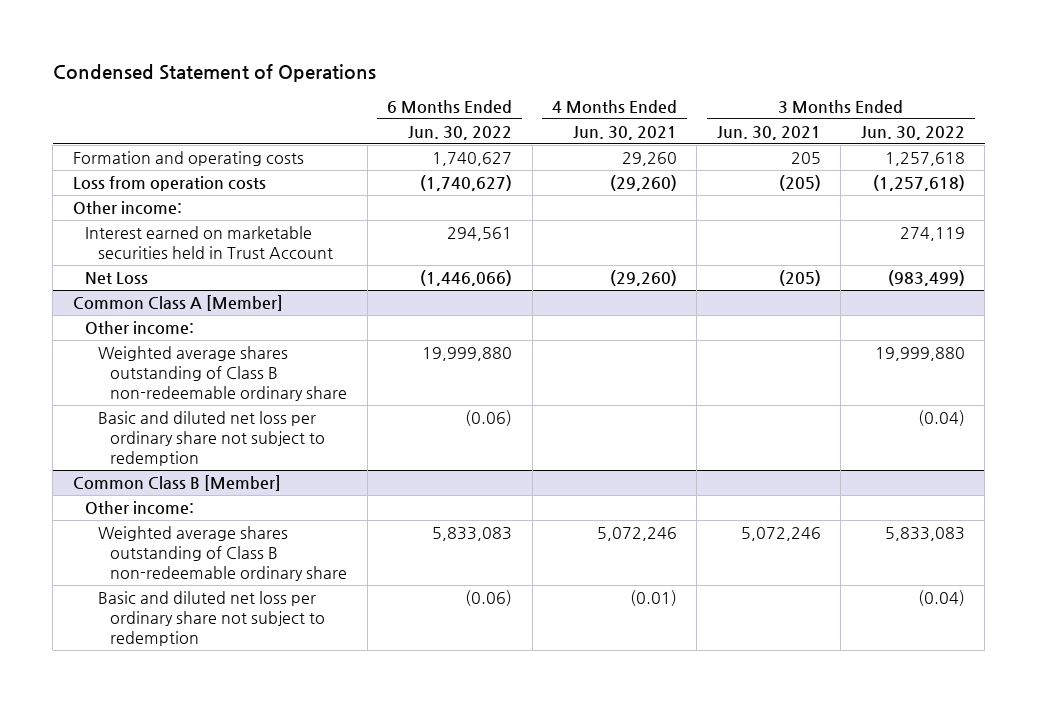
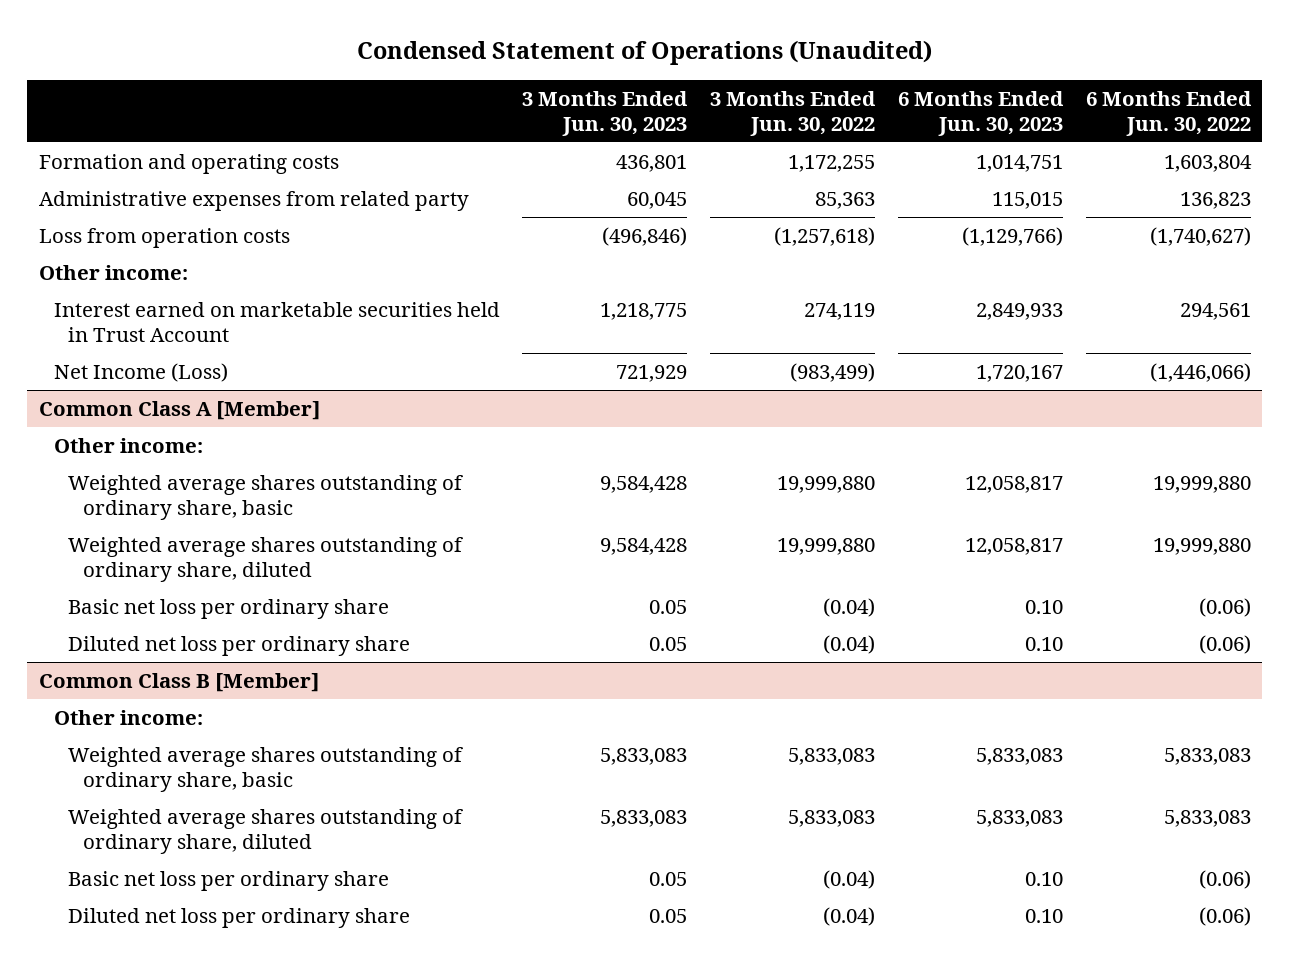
- Condensed Statement of Operations
+ Condensed Statement of Operations (Unaudited)
- | 6 Months Ended Jun. 30, 2022 | 4 Months Ended Jun. 30, 2021 | 3 Months Ended Jun. 30, 2021 | 3 Months Ended Jun. 30, 2022
+ | 3 Months Ended Jun. 30, 2023 | 3 Months Ended Jun. 30, 2022 | 6 Months Ended Jun. 30, 2023 | 6 Months Ended Jun. 30, 2022
- Formation and operating costs | 1,740,627 | 29,260 | 205 | 1,257,618
+ Formation and operating costs | 436,801 | 1,172,255 | 1,014,751 | 1,603,804
+ Administrative expenses from related party | 60,045 | 85,363 | 115,015 | 136,823
- Net Loss | (1,446,066) | (29,260) | (205) | (983,499)
+ Net Income (Loss) | 721,929 | (983,499) | 1,720,167 | (1,446,066)
@ Common Class A [Member]
- Weighted average shares outstanding of Class B non-redeemable ordinary share | 19,999,880 | | | 19,999,880
- Basic and diluted net loss per ordinary share not subject to redemption | (0.06) | | | (0.04)
+ Weighted average shares outstanding of ordinary share, basic | 9,584,428 | 19,999,880 | 12,058,817 | 19,999,880
+ Weighted average shares outstanding of ordinary share, diluted | 9,584,428 | 19,999,880 | 12,058,817 | 19,999,880
+ Basic net loss per ordinary share | 0.05 | (0.04) | 0.10 | (0.06)
+ Diluted net loss per ordinary share | 0.05 | (0.04) | 0.10 | (0.06)
@ Common Class B [Member]
- Weighted average shares outstanding of Class B non-redeemable ordinary share | 5,833,083 | 5,072,246 | 5,072,246 | 5,833,083
- Basic and diluted net loss per ordinary share not subject to redemption | (0.06) | (0.01) | | (0.04)
+ Weighted average shares outstanding of ordinary share, basic | 5,833,083 | 5,833,083 | 5,833,083 | 5,833,083
+ Weighted average shares outstanding of ordinary share, diluted | 5,833,083 | 5,833,083 | 5,833,083 | 5,833,083
+ Basic net loss per ordinary share | 0.05 | (0.04) | 0.10 | (0.06)
+ Diluted net loss per ordinary share | 0.05 | (0.04) | 0.10 | (0.06)

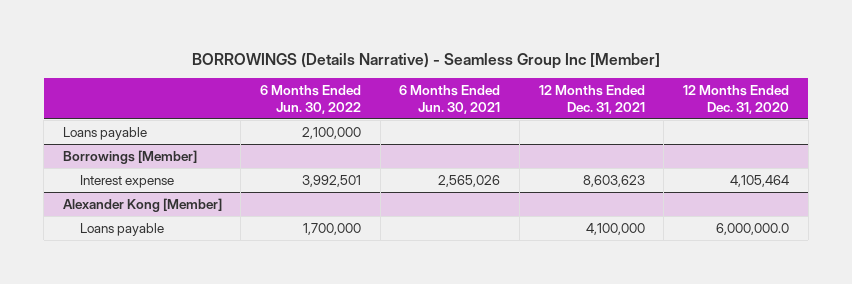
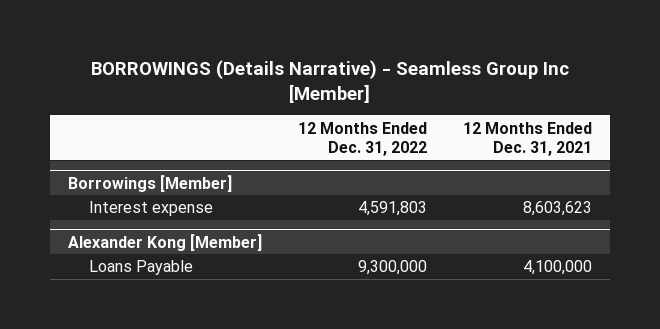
- | 6 Months Ended Jun. 30, 2022 | 6 Months Ended Jun. 30, 2021 | 12 Months Ended Dec. 31, 2021 | 12 Months Ended Dec. 31, 2020
+ | 12 Months Ended Dec. 31, 2022 | 12 Months Ended Dec. 31, 2021
- Loans payable | 2,100,000 | | |
@ Alexander Kong [Member]
- Loans payable | 1,700,000 | | 4,100,000 | 6,000,000.0
+ Loans Payable | 9,300,000 | 4,100,000

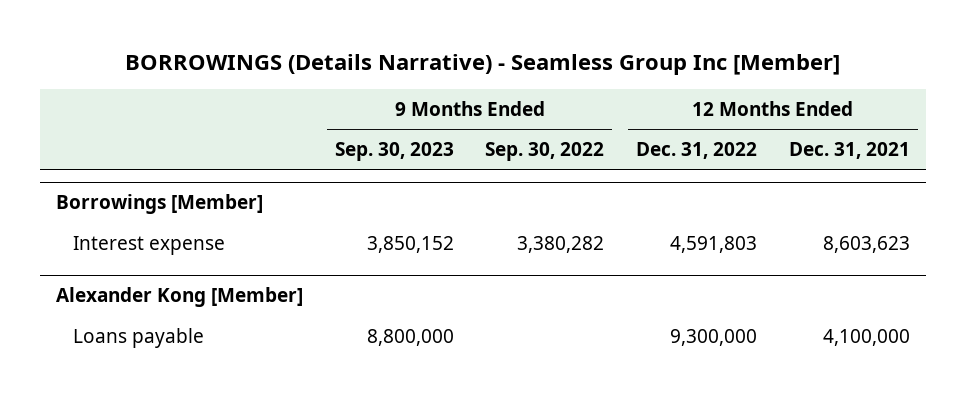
- | 12 Months Ended Dec. 31, 2022 | 12 Months Ended Dec. 31, 2021
+ | 9 Months Ended Sep. 30, 2023 | 9 Months Ended Sep. 30, 2022 | 12 Months Ended Dec. 31, 2022 | 12 Months Ended Dec. 31, 2021
@ Alexander Kong [Member]
- Loans Payable | 9,300,000 | 4,100,000
+ Loans payable | 8,800,000 | | 9,300,000 | 4,100,000

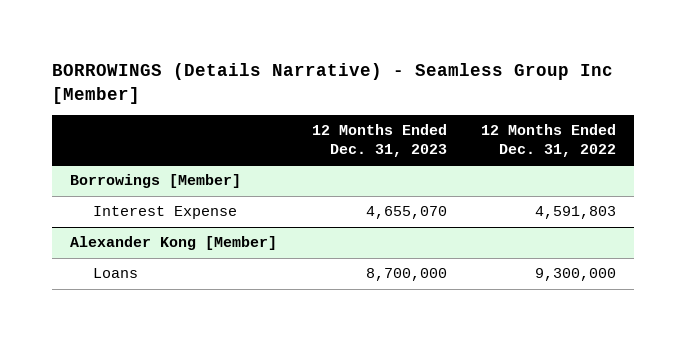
- | 9 Months Ended Sep. 30, 2023 | 9 Months Ended Sep. 30, 2022 | 12 Months Ended Dec. 31, 2022 | 12 Months Ended Dec. 31, 2021
+ | 12 Months Ended Dec. 31, 2023 | 12 Months Ended Dec. 31, 2022
@ Borrowings [Member]
- Interest expense | 3,850,152 | 3,380,282 | 4,591,803 | 8,603,623
+ Interest Expense | 4,655,070 | 4,591,803
@ Alexander Kong [Member]
- Loans payable | 8,800,000 | | 9,300,000 | 4,100,000
+ Loans | 8,700,000 | 9,300,000

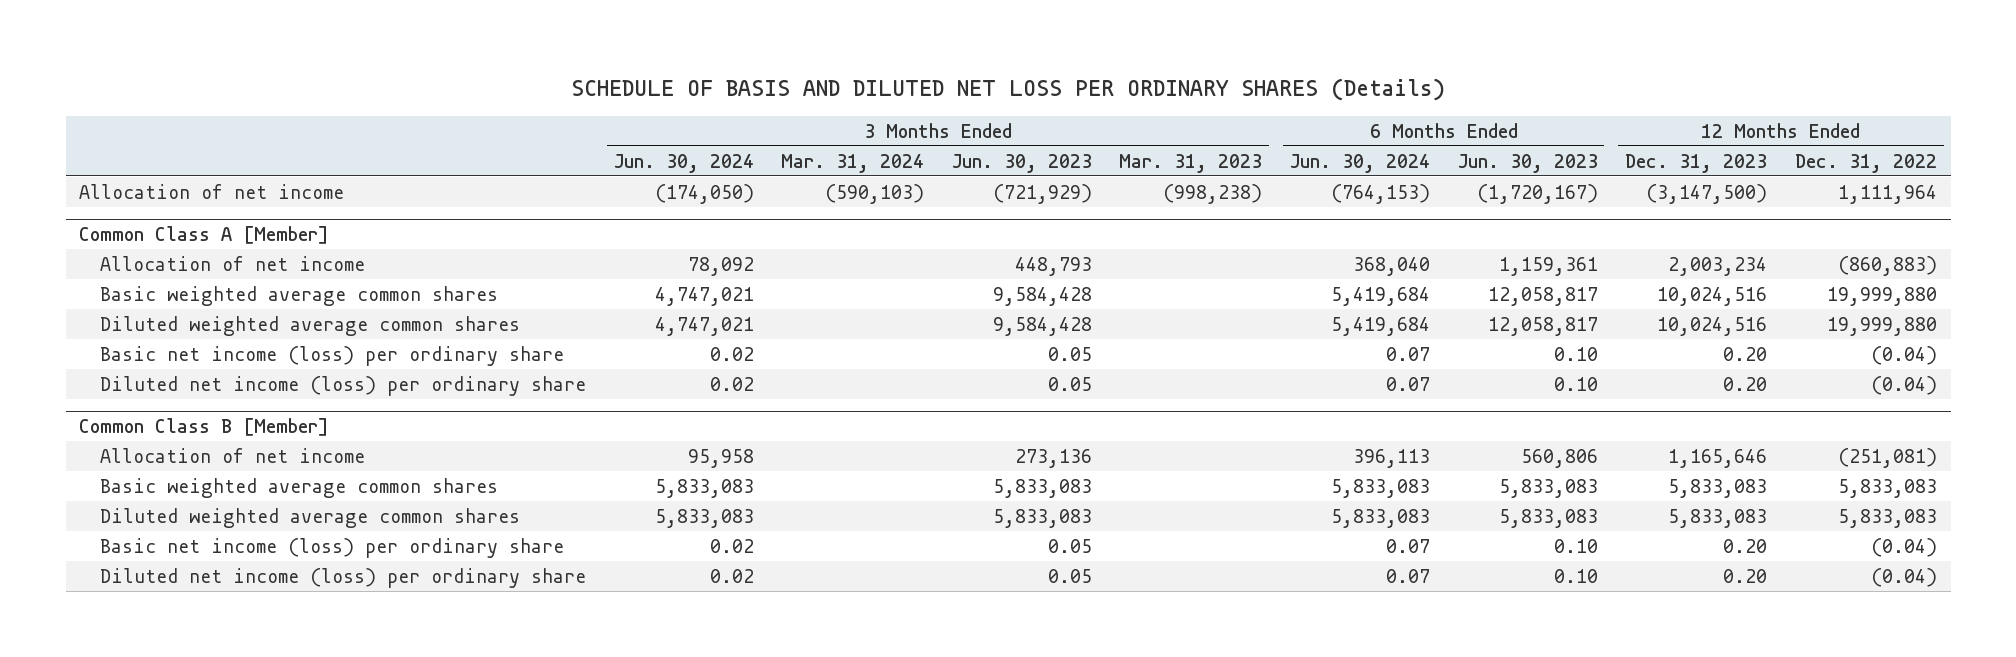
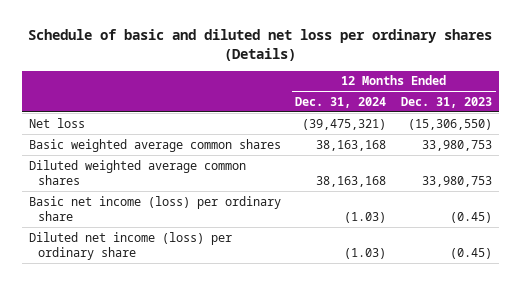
- SCHEDULE OF BASIS AND DILUTED NET LOSS PER ORDINARY SHARES (Details)
+ Schedule of basic and diluted net loss per ordinary shares (Details)
- | 3 Months Ended Jun. 30, 2024 | 3 Months Ended Mar. 31, 2024 | 3 Months Ended Jun. 30, 2023 | 3 Months Ended Mar. 31, 2023 | 6 Months Ended Jun. 30, 2024 | 6 Months Ended Jun. 30, 2023 | 12 Months Ended Dec. 31, 2023 | 12 Months Ended Dec. 31, 2022
+ | 12 Months Ended Dec. 31, 2024 | 12 Months Ended Dec. 31, 2023
- Allocation of net income | (174,050) | (590,103) | (721,929) | (998,238) | (764,153) | (1,720,167) | (3,147,500) | 1,111,964
- Common Class A [Member]
- Allocation of net income | 78,092 | | 448,793 | | 368,040 | 1,159,361 | 2,003,234 | (860,883)
- Basic weighted average common shares | 4,747,021 | | 9,584,428 | | 5,419,684 | 12,058,817 | 10,024,516 | 19,999,880
- Diluted weighted average common shares | 4,747,021 | | 9,584,428 | | 5,419,684 | 12,058,817 | 10,024,516 | 19,999,880
- Basic net income (loss) per ordinary share | 0.02 | | 0.05 | | 0.07 | 0.10 | 0.20 | (0.04)
- Diluted net income (loss) per ordinary share | 0.02 | | 0.05 | | 0.07 | 0.10 | 0.20 | (0.04)
- Common Class B [Member]
- Allocation of net income | 95,958 | | 273,136 | | 396,113 | 560,806 | 1,165,646 | (251,081)
- Basic weighted average common shares | 5,833,083 | | 5,833,083 | | 5,833,083 | 5,833,083 | 5,833,083 | 5,833,083
- Diluted weighted average common shares | 5,833,083 | | 5,833,083 | | 5,833,083 | 5,833,083 | 5,833,083 | 5,833,083
- Basic net income (loss) per ordinary share | 0.02 | | 0.05 | | 0.07 | 0.10 | 0.20 | (0.04)
- Diluted net income (loss) per ordinary share | 0.02 | | 0.05 | | 0.07 | 0.10 | 0.20 | (0.04)
+ Net loss | (39,475,321) | (15,306,550)
+ Basic weighted average common shares | 38,163,168 | 33,980,753
+ Diluted weighted average common shares | 38,163,168 | 33,980,753
+ Basic net income (loss) per ordinary share | (1.03) | (0.45)
+ Diluted net income (loss) per ordinary share | (1.03) | (0.45)

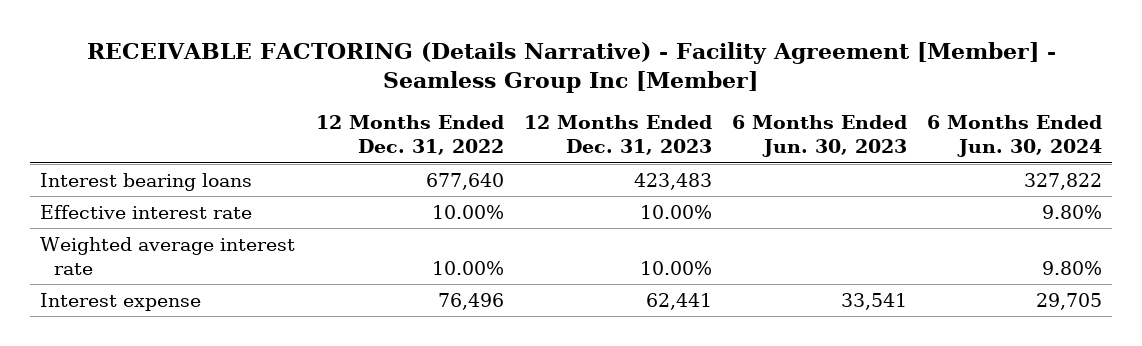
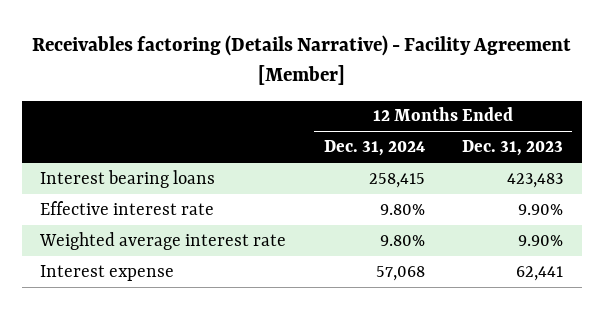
- RECEIVABLE FACTORING (Details Narrative) - Facility Agreement [Member] - Seamless Group Inc [Member]
+ Receivables factoring (Details Narrative) - Facility Agreement [Member]
- | 12 Months Ended Dec. 31, 2022 | 12 Months Ended Dec. 31, 2023 | 6 Months Ended Jun. 30, 2023 | 6 Months Ended Jun. 30, 2024
+ | 12 Months Ended Dec. 31, 2024 | 12 Months Ended Dec. 31, 2023
- Effective interest rate | 10.00% | 10.00% | | 9.80%
- Weighted average interest rate | 10.00% | 10.00% | | 9.80%
+ Effective interest rate | 9.80% | 9.90%
+ Weighted average interest rate | 9.80% | 9.90%

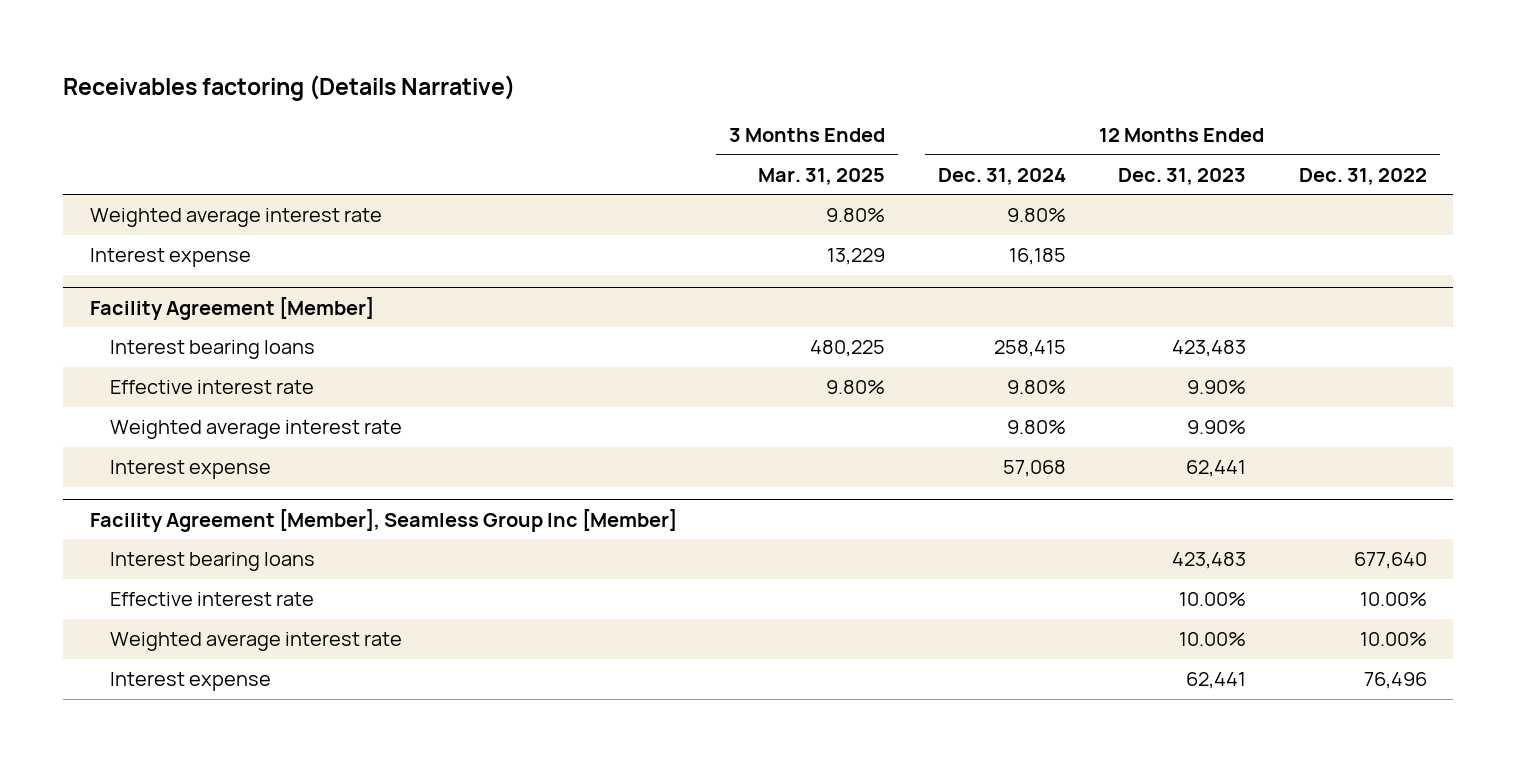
- Receivables factoring (Details Narrative) - Facility Agreement [Member]
+ Receivables factoring (Details Narrative)
- | 12 Months Ended Dec. 31, 2024 | 12 Months Ended Dec. 31, 2023
+ | 3 Months Ended Mar. 31, 2025 | 12 Months Ended Dec. 31, 2024 | 12 Months Ended Dec. 31, 2023 | 12 Months Ended Dec. 31, 2022
+ Weighted average interest rate | 9.80% | 9.80% | |
+ Interest expense | 13,229 | 16,185 | |
+ Facility Agreement [Member]
+ Facility Agreement [Member], Seamless Group Inc [Member]
+ Interest bearing loans | | | 423,483 | 677,640
+ Effective interest rate | | | 10.00% | 10.00%
+ Weighted average interest rate | | | 10.00% | 10.00%
+ Interest expense | | | 62,441 | 76,496

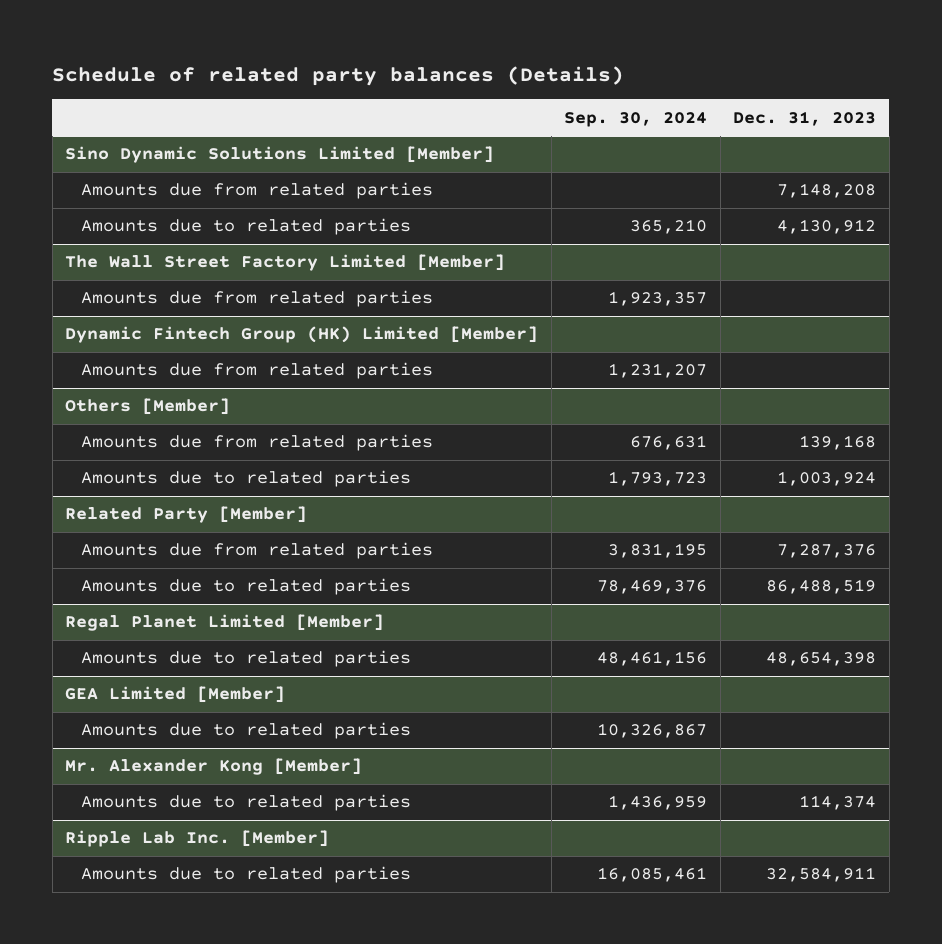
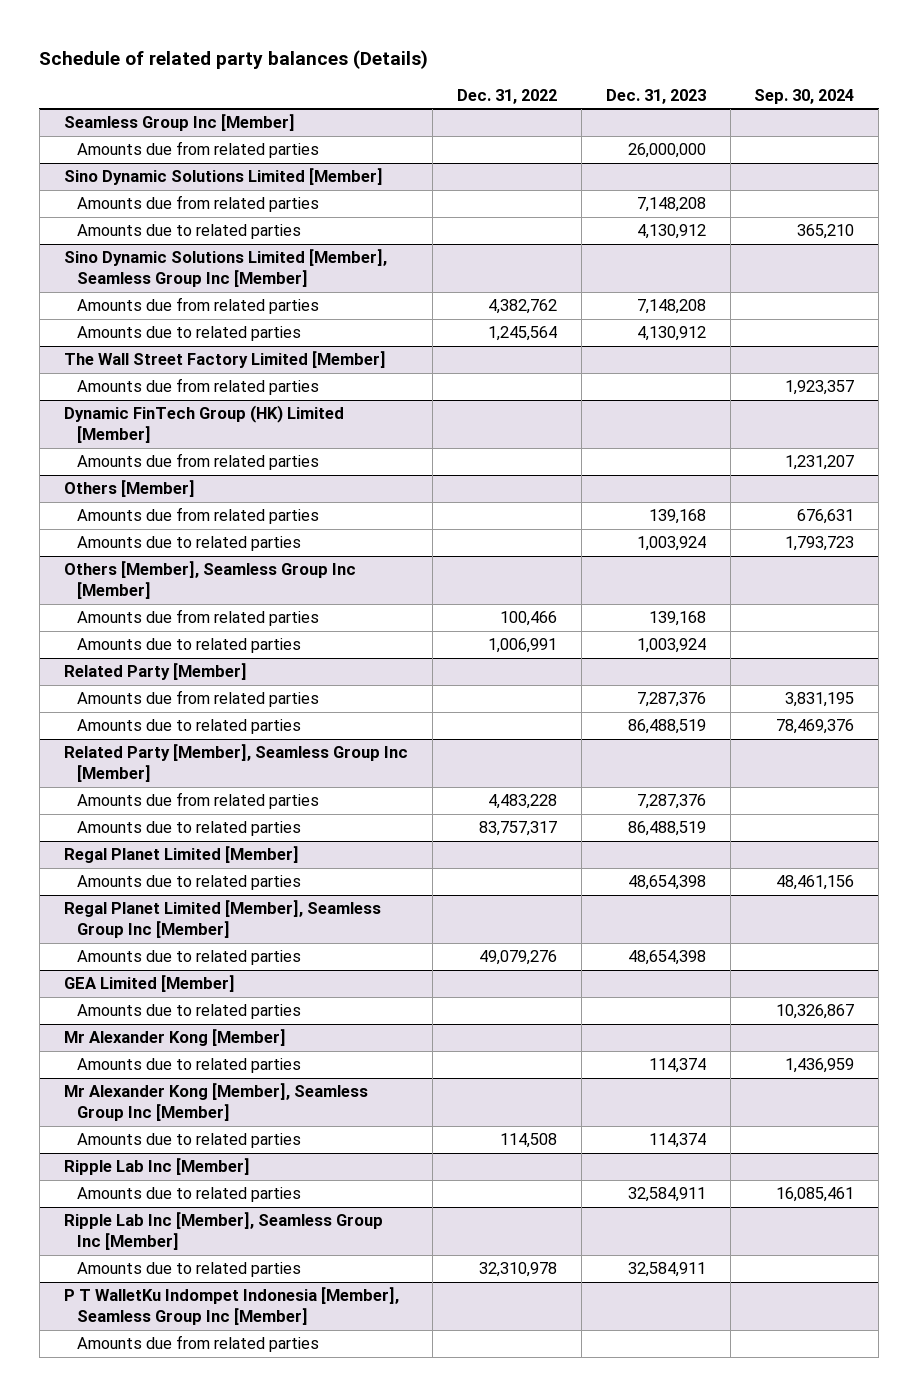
- | Sep. 30, 2024 | Dec. 31, 2023
+ | Dec. 31, 2022 | Dec. 31, 2023 | Sep. 30, 2024
+ Seamless Group Inc [Member]
+ Amounts due from related parties | | 26,000,000 |
+ Sino Dynamic Solutions Limited [Member], Seamless Group Inc [Member]
+ Amounts due from related parties | 4,382,762 | 7,148,208 |
+ Amounts due to related parties | 1,245,564 | 4,130,912 |
- Dynamic Fintech Group (HK) Limited [Member]
+ Dynamic FinTech Group (HK) Limited [Member]
+ Others [Member], Seamless Group Inc [Member]
+ Amounts due from related parties | 100,466 | 139,168 |
+ Amounts due to related parties | 1,006,991 | 1,003,924 |
+ Related Party [Member], Seamless Group Inc [Member]
+ Amounts due from related parties | 4,483,228 | 7,287,376 |
+ Amounts due to related parties | 83,757,317 | 86,488,519 |
+ Regal Planet Limited [Member], Seamless Group Inc [Member]
+ Amounts due to related parties | 49,079,276 | 48,654,398 |
- Mr. Alexander Kong [Member]
+ Mr Alexander Kong [Member]
- Ripple Lab Inc. [Member]
+ Mr Alexander Kong [Member], Seamless Group Inc [Member]
+ Amounts due to related parties | 114,508 | 114,374 |
+ Ripple Lab Inc [Member]
+ Ripple Lab Inc [Member], Seamless Group Inc [Member]
+ Amounts due to related parties | 32,310,978 | 32,584,911 |
+ P T WalletKu Indompet Indonesia [Member], Seamless Group Inc [Member]
+ Amounts due from related parties

